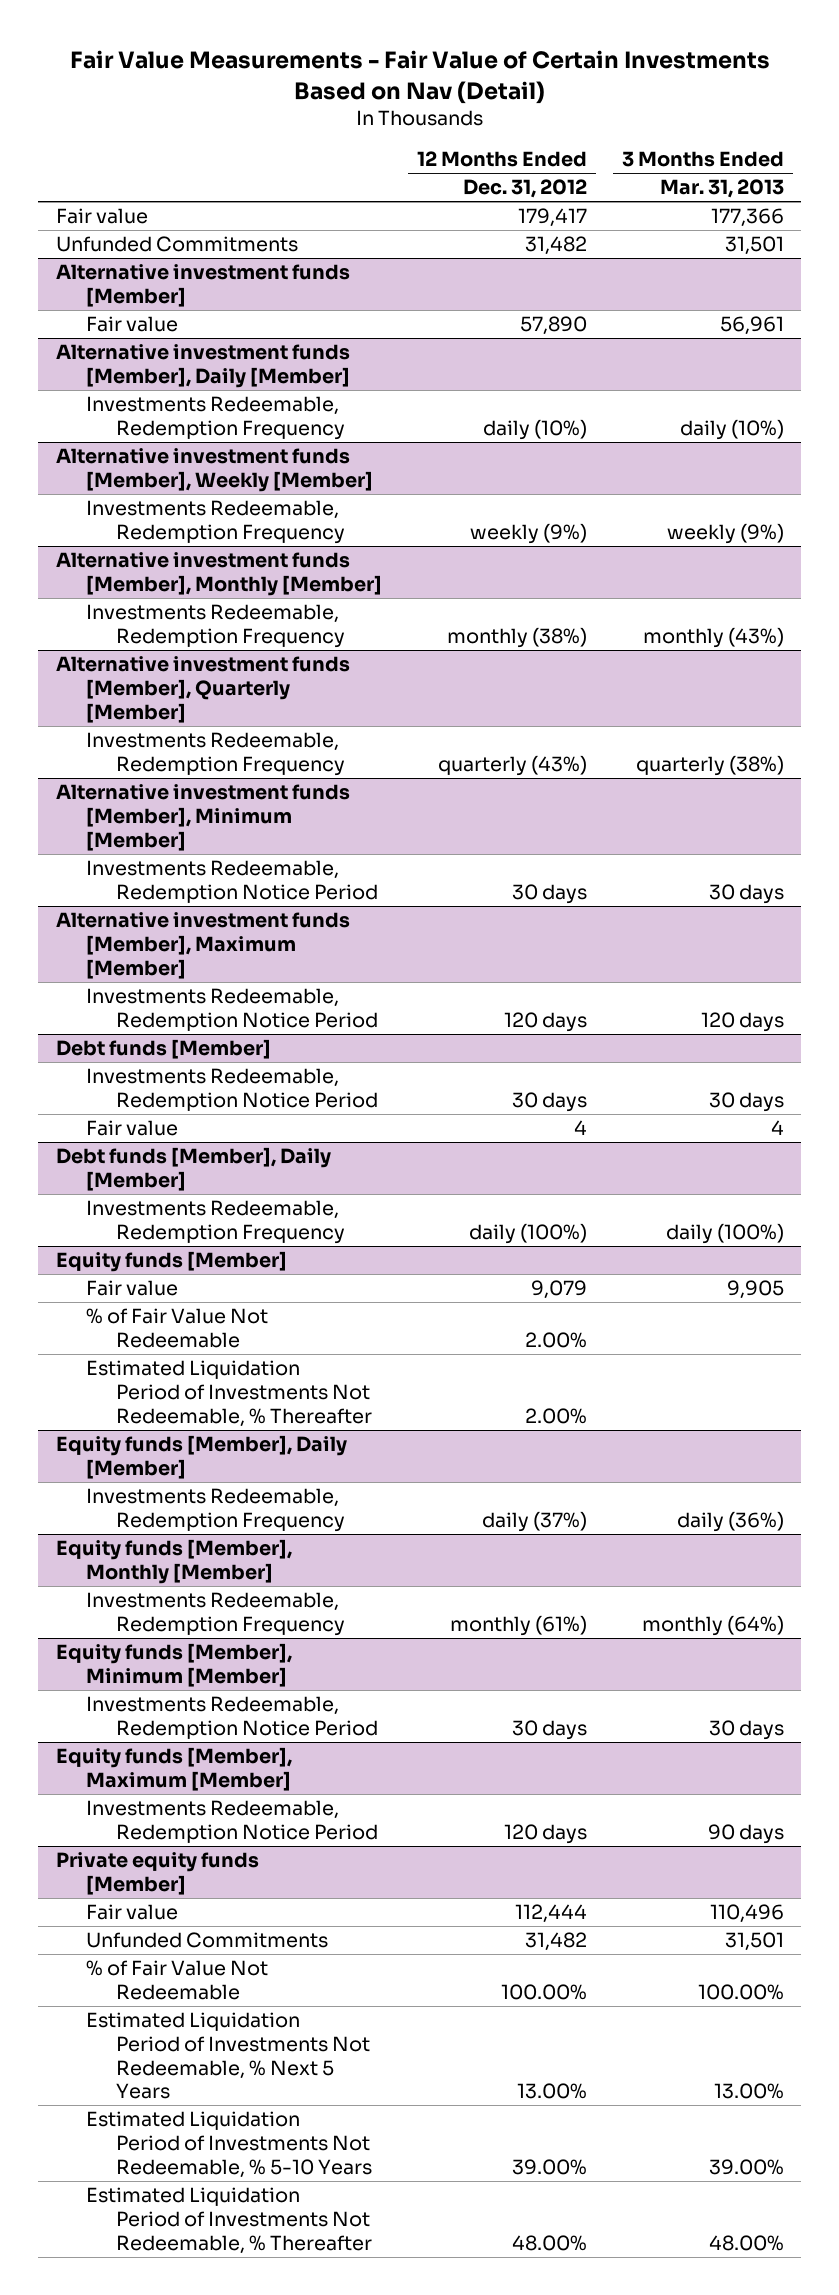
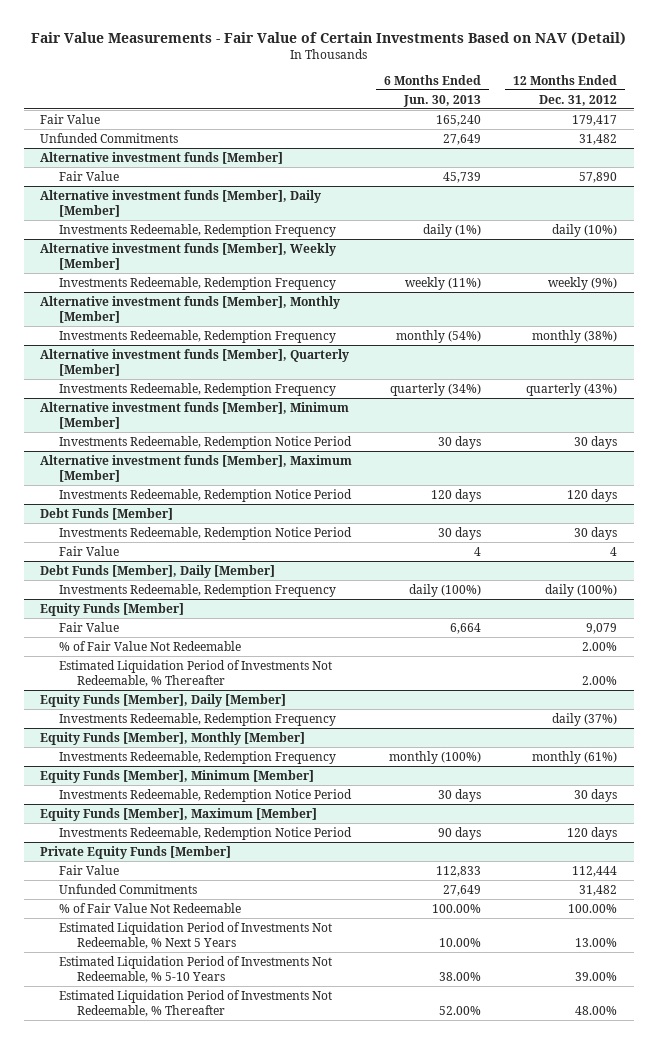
- Fair Value Measurements - Fair Value of Certain Investments Based on Nav (Detail)
+ Fair Value Measurements - Fair Value of Certain Investments Based on NAV (Detail)
- | 12 Months Ended Dec. 31, 2012 | 3 Months Ended Mar. 31, 2013
+ | 6 Months Ended Jun. 30, 2013 | 12 Months Ended Dec. 31, 2012
- Fair value | 179,417 | 177,366
+ Fair Value | 165,240 | 179,417
@ Alternative investment funds [Member]
- Fair value | 57,890 | 56,961
+ Fair Value | 45,739 | 57,890
- Debt funds [Member]
+ Debt Funds [Member]
- Fair value | 4 | 4
- Debt funds [Member], Daily [Member]
+ Fair Value | 4 | 4
+ Debt Funds [Member], Daily [Member]
- Equity funds [Member]
- Fair value | 9,079 | 9,905
+ Equity Funds [Member]
+ Fair Value | 6,664 | 9,079
- Equity funds [Member], Daily [Member]
+ Equity Funds [Member], Daily [Member]
- Equity funds [Member], Monthly [Member]
+ Equity Funds [Member], Monthly [Member]
- Equity funds [Member], Minimum [Member]
+ Equity Funds [Member], Minimum [Member]
- Equity funds [Member], Maximum [Member]
+ Equity Funds [Member], Maximum [Member]
- Private equity funds [Member]
- Fair value | 112,444 | 110,496
+ Private Equity Funds [Member]
+ Fair Value | 112,833 | 112,444

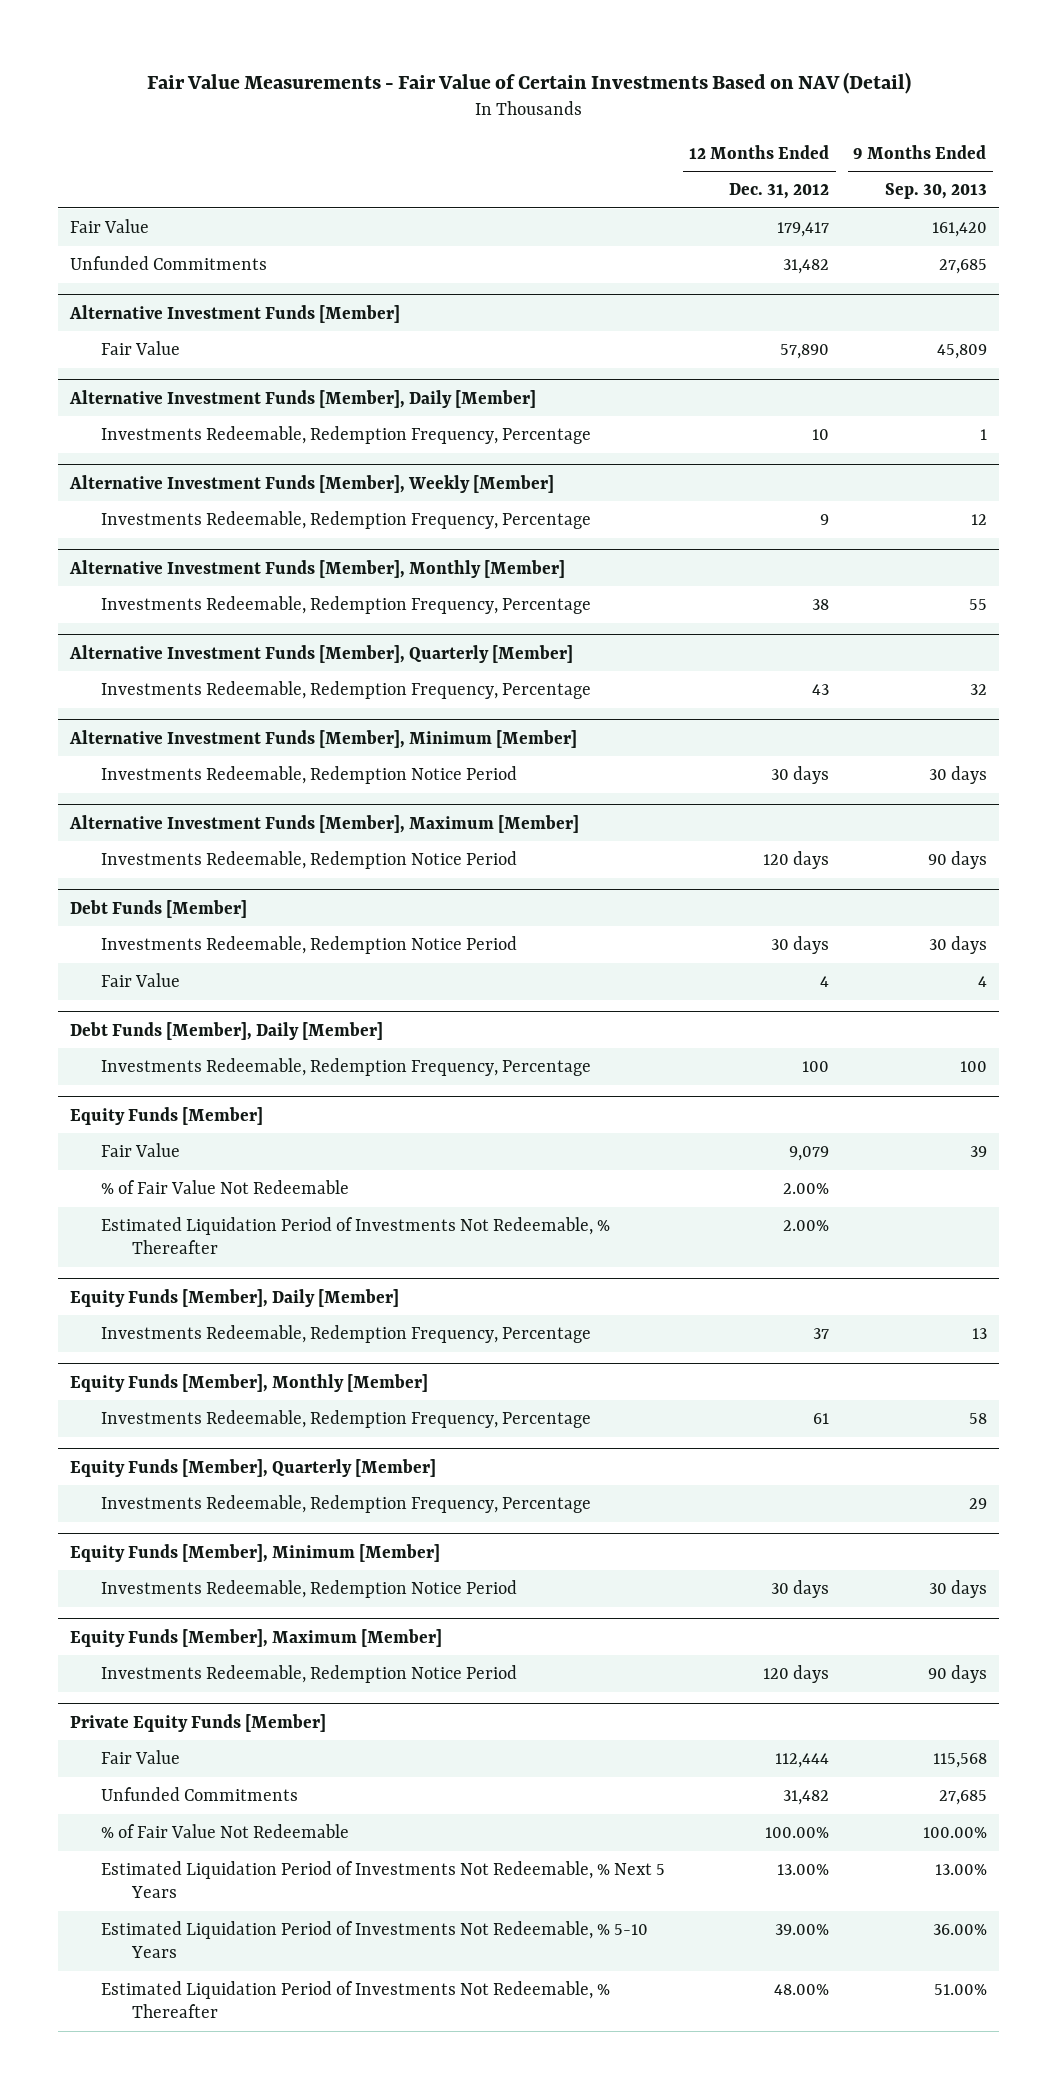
- | 6 Months Ended Jun. 30, 2013 | 12 Months Ended Dec. 31, 2012
+ | 12 Months Ended Dec. 31, 2012 | 9 Months Ended Sep. 30, 2013
- Alternative investment funds [Member]
+ Alternative Investment Funds [Member]
- Alternative investment funds [Member], Daily [Member]
- Investments Redeemable, Redemption Frequency | daily (1%) | daily (10%)
- Alternative investment funds [Member], Weekly [Member]
- Investments Redeemable, Redemption Frequency | weekly (11%) | weekly (9%)
- Alternative investment funds [Member], Monthly [Member]
- Investments Redeemable, Redemption Frequency | monthly (54%) | monthly (38%)
- Alternative investment funds [Member], Quarterly [Member]
- Investments Redeemable, Redemption Frequency | quarterly (34%) | quarterly (43%)
- Alternative investment funds [Member], Minimum [Member]
+ Alternative Investment Funds [Member], Daily [Member]
+ Investments Redeemable, Redemption Frequency, Percentage | 10 | 1
+ Alternative Investment Funds [Member], Weekly [Member]
+ Investments Redeemable, Redemption Frequency, Percentage | 9 | 12
+ Alternative Investment Funds [Member], Monthly [Member]
+ Investments Redeemable, Redemption Frequency, Percentage | 38 | 55
+ Alternative Investment Funds [Member], Quarterly [Member]
+ Investments Redeemable, Redemption Frequency, Percentage | 43 | 32
+ Alternative Investment Funds [Member], Minimum [Member]
- Alternative investment funds [Member], Maximum [Member]
+ Alternative Investment Funds [Member], Maximum [Member]
@ Debt Funds [Member], Daily [Member]
- Investments Redeemable, Redemption Frequency | daily (100%) | daily (100%)
+ Investments Redeemable, Redemption Frequency, Percentage | 100 | 100
@ Equity Funds [Member], Daily [Member]
- Investments Redeemable, Redemption Frequency | | daily (37%)
+ Investments Redeemable, Redemption Frequency, Percentage | 37 | 13
@ Equity Funds [Member], Monthly [Member]
- Investments Redeemable, Redemption Frequency | monthly (100%) | monthly (61%)
+ Investments Redeemable, Redemption Frequency, Percentage | 61 | 58
+ Equity Funds [Member], Quarterly [Member]
+ Investments Redeemable, Redemption Frequency, Percentage | | 29

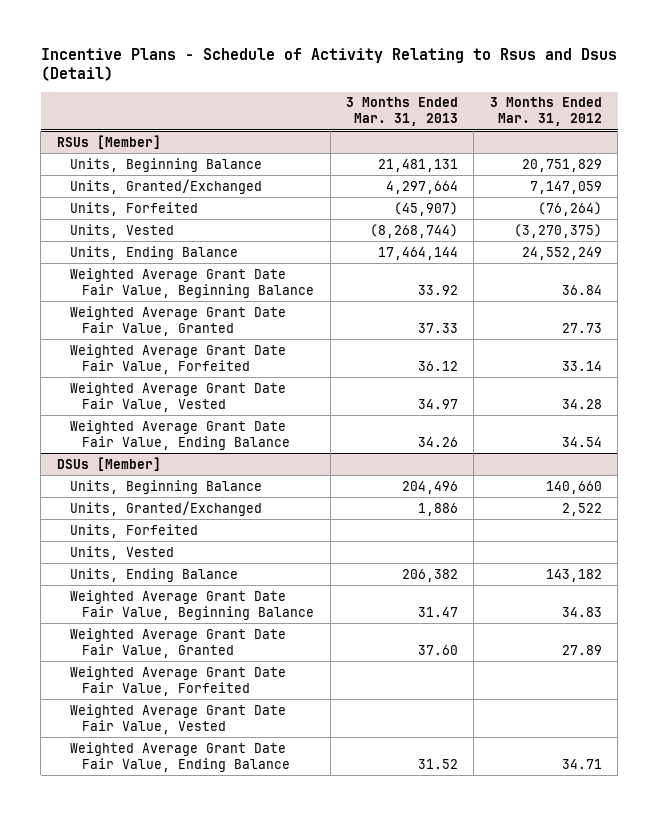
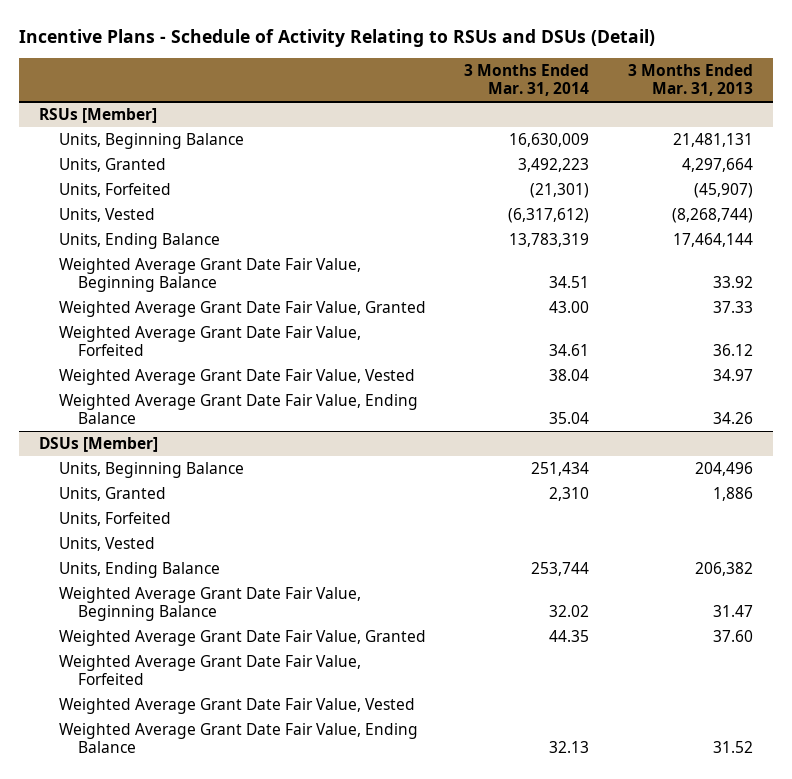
- Incentive Plans - Schedule of Activity Relating to Rsus and Dsus (Detail)
+ Incentive Plans - Schedule of Activity Relating to RSUs and DSUs (Detail)
- | 3 Months Ended Mar. 31, 2013 | 3 Months Ended Mar. 31, 2012
+ | 3 Months Ended Mar. 31, 2014 | 3 Months Ended Mar. 31, 2013
@ RSUs [Member]
- Units, Granted/Exchanged | 4,297,664 | 7,147,059
+ Units, Granted | 3,492,223 | 4,297,664
@ DSUs [Member]
- Units, Granted/Exchanged | 1,886 | 2,522
+ Units, Granted | 2,310 | 1,886

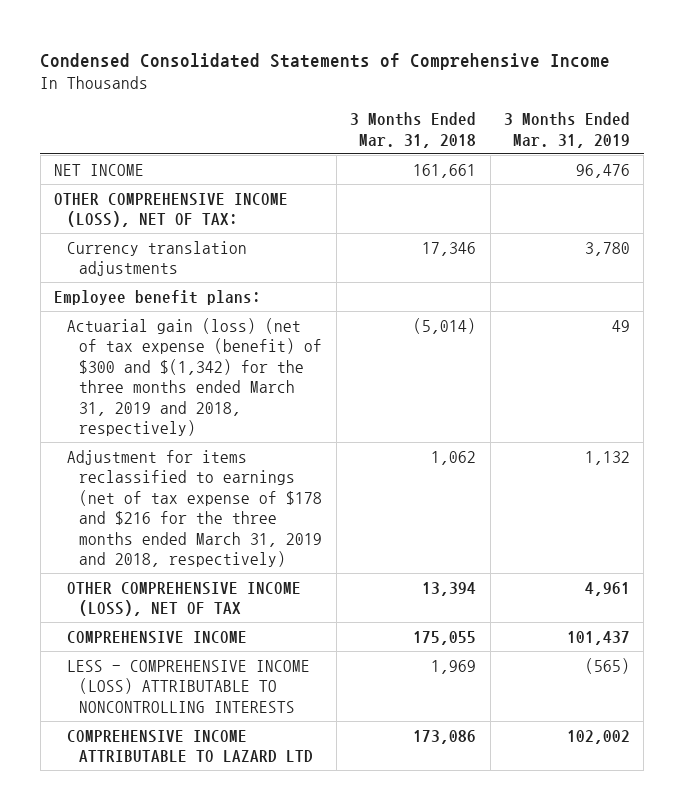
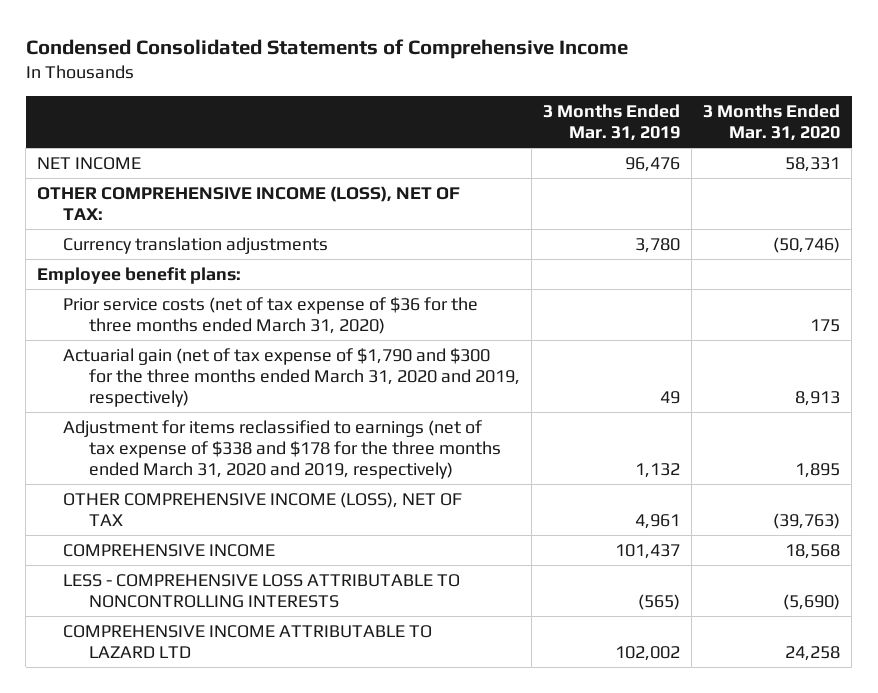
- | 3 Months Ended Mar. 31, 2018 | 3 Months Ended Mar. 31, 2019
+ | 3 Months Ended Mar. 31, 2019 | 3 Months Ended Mar. 31, 2020
- Actuarial gain (loss) (net of tax expense (benefit) of $300 and $(1,342) for the three months ended March 31, 2019 and 2018, respectively) | (5,014) | 49
- Adjustment for items reclassified to earnings (net of tax expense of $178 and $216 for the three months ended March 31, 2019 and 2018, respectively) | 1,062 | 1,132
+ Prior service costs (net of tax expense of $36 for the three months ended March 31, 2020) | | 175
+ Actuarial gain (net of tax expense of $1,790 and $300 for the three months ended March 31, 2020 and 2019, respectively) | 49 | 8,913
+ Adjustment for items reclassified to earnings (net of tax expense of $338 and $178 for the three months ended March 31, 2020 and 2019, respectively) | 1,132 | 1,895
- LESS - COMPREHENSIVE INCOME (LOSS) ATTRIBUTABLE TO NONCONTROLLING INTERESTS | 1,969 | (565)
+ LESS - COMPREHENSIVE LOSS ATTRIBUTABLE TO NONCONTROLLING INTERESTS | (565) | (5,690)

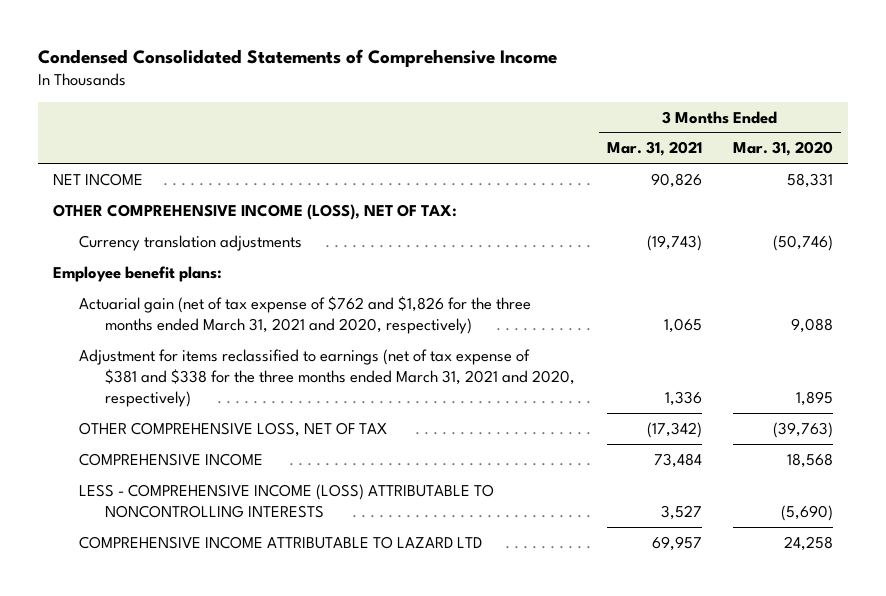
- | 3 Months Ended Mar. 31, 2019 | 3 Months Ended Mar. 31, 2020
+ | 3 Months Ended Mar. 31, 2021 | 3 Months Ended Mar. 31, 2020
- Prior service costs (net of tax expense of $36 for the three months ended March 31, 2020) | | 175
- Actuarial gain (net of tax expense of $1,790 and $300 for the three months ended March 31, 2020 and 2019, respectively) | 49 | 8,913
- Adjustment for items reclassified to earnings (net of tax expense of $338 and $178 for the three months ended March 31, 2020 and 2019, respectively) | 1,132 | 1,895
- OTHER COMPREHENSIVE INCOME (LOSS), NET OF TAX | 4,961 | (39,763)
+ Actuarial gain (net of tax expense of $762 and $1,826 for the three months ended March 31, 2021 and 2020, respectively) | 1,065 | 9,088
+ Adjustment for items reclassified to earnings (net of tax expense of $381 and $338 for the three months ended March 31, 2021 and 2020, respectively) | 1,336 | 1,895
+ OTHER COMPREHENSIVE LOSS, NET OF TAX | (17,342) | (39,763)
- LESS - COMPREHENSIVE LOSS ATTRIBUTABLE TO NONCONTROLLING INTERESTS | (565) | (5,690)
+ LESS - COMPREHENSIVE INCOME (LOSS) ATTRIBUTABLE TO NONCONTROLLING INTERESTS | 3,527 | (5,690)

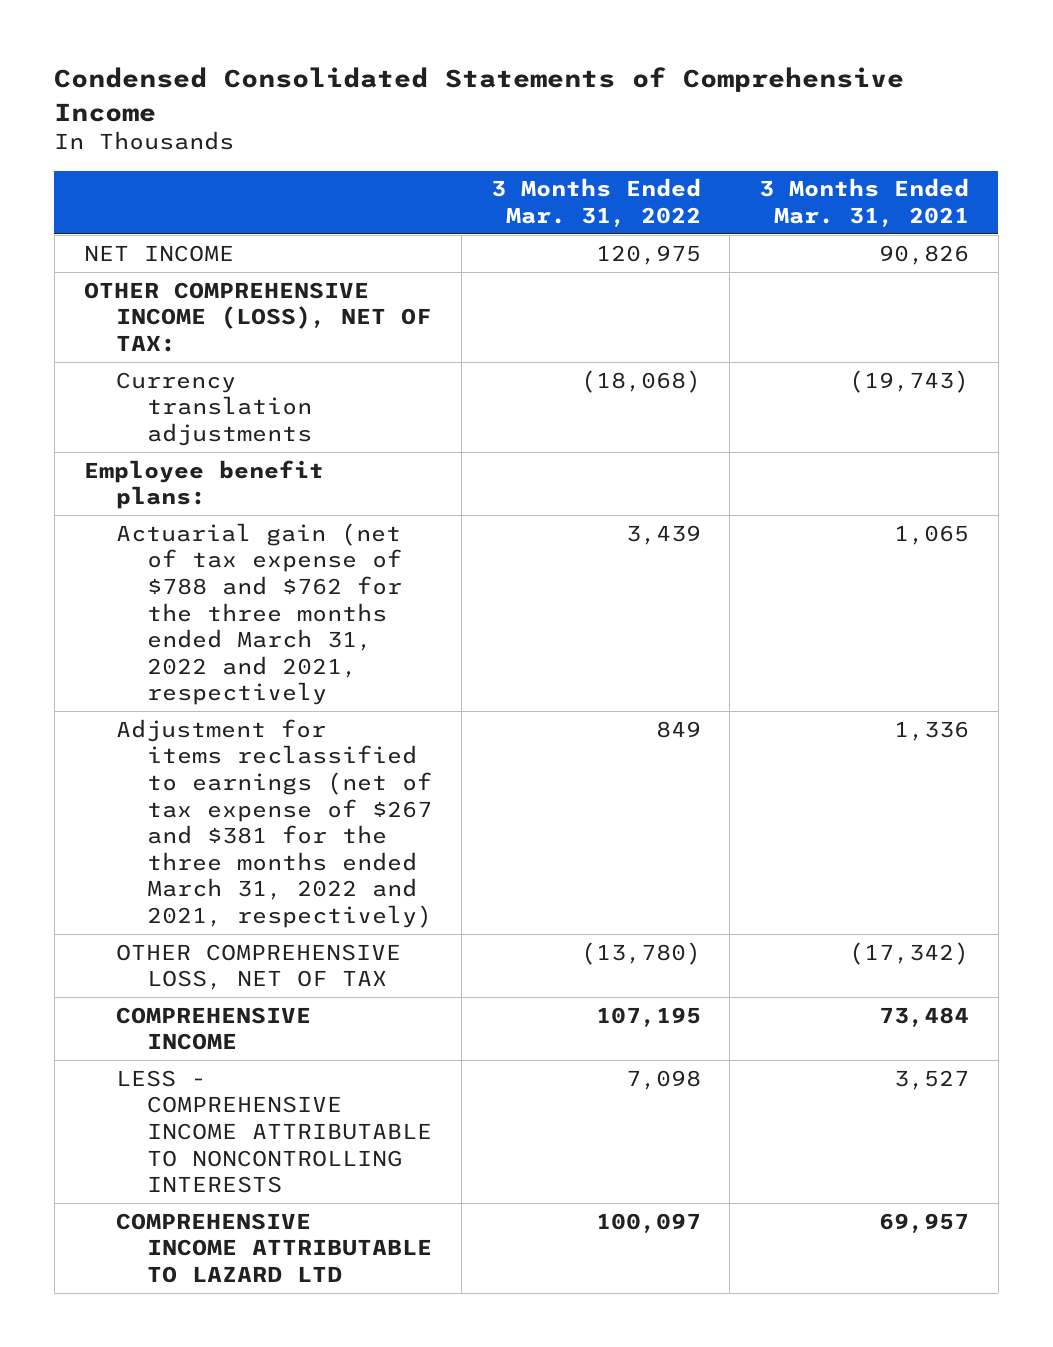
- | 3 Months Ended Mar. 31, 2021 | 3 Months Ended Mar. 31, 2020
+ | 3 Months Ended Mar. 31, 2022 | 3 Months Ended Mar. 31, 2021
- Actuarial gain (net of tax expense of $762 and $1,826 for the three months ended March 31, 2021 and 2020, respectively) | 1,065 | 9,088
- Adjustment for items reclassified to earnings (net of tax expense of $381 and $338 for the three months ended March 31, 2021 and 2020, respectively) | 1,336 | 1,895
+ Actuarial gain (net of tax expense of $788 and $762 for the three months ended March 31, 2022 and 2021, respectively | 3,439 | 1,065
+ Adjustment for items reclassified to earnings (net of tax expense of $267 and $381 for the three months ended March 31, 2022 and 2021, respectively) | 849 | 1,336
- LESS - COMPREHENSIVE INCOME (LOSS) ATTRIBUTABLE TO NONCONTROLLING INTERESTS | 3,527 | (5,690)
+ LESS - COMPREHENSIVE INCOME ATTRIBUTABLE TO NONCONTROLLING INTERESTS | 7,098 | 3,527

